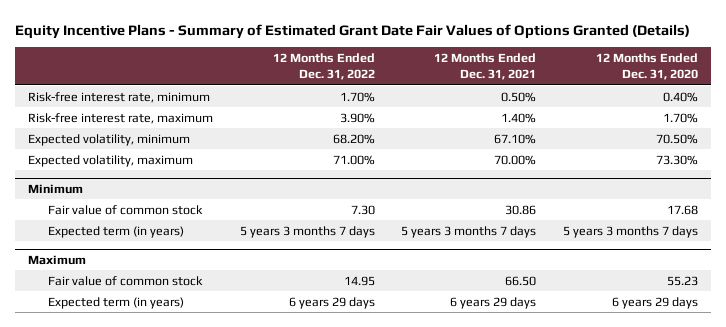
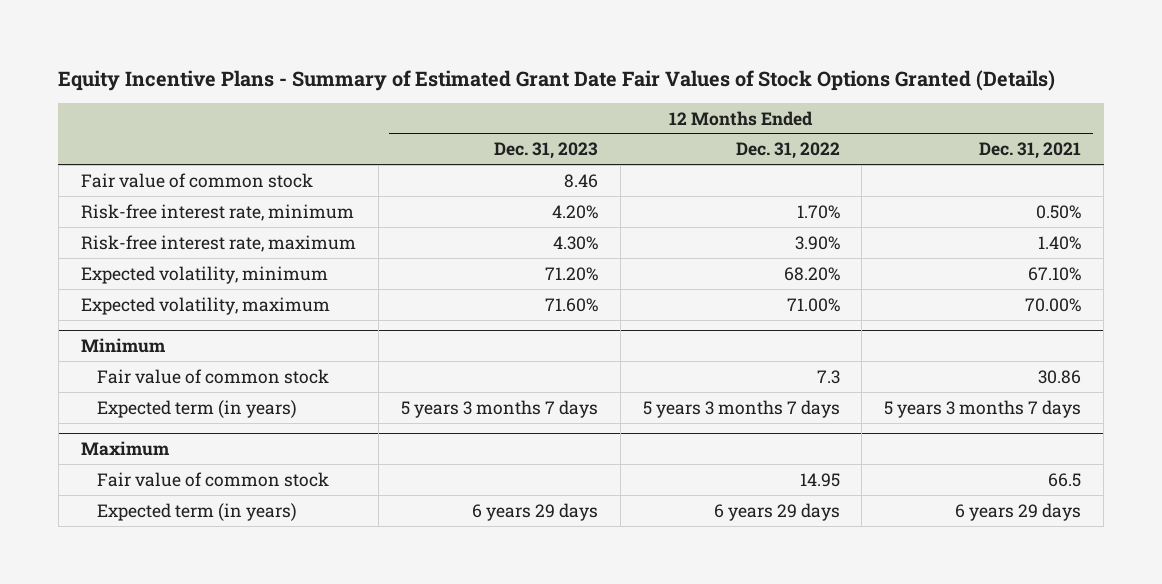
- Equity Incentive Plans - Summary of Estimated Grant Date Fair Values of Options Granted (Details)
+ Equity Incentive Plans - Summary of Estimated Grant Date Fair Values of Stock Options Granted (Details)
- | 12 Months Ended Dec. 31, 2022 | 12 Months Ended Dec. 31, 2021 | 12 Months Ended Dec. 31, 2020
+ | 12 Months Ended Dec. 31, 2023 | 12 Months Ended Dec. 31, 2022 | 12 Months Ended Dec. 31, 2021
+ Fair value of common stock | 8.46 | |
@ Minimum
- Fair value of common stock | 7.30 | 30.86 | 17.68
+ Fair value of common stock | | 7.3 | 30.86
@ Maximum
- Fair value of common stock | 14.95 | 66.50 | 55.23
+ Fair value of common stock | | 14.95 | 66.5

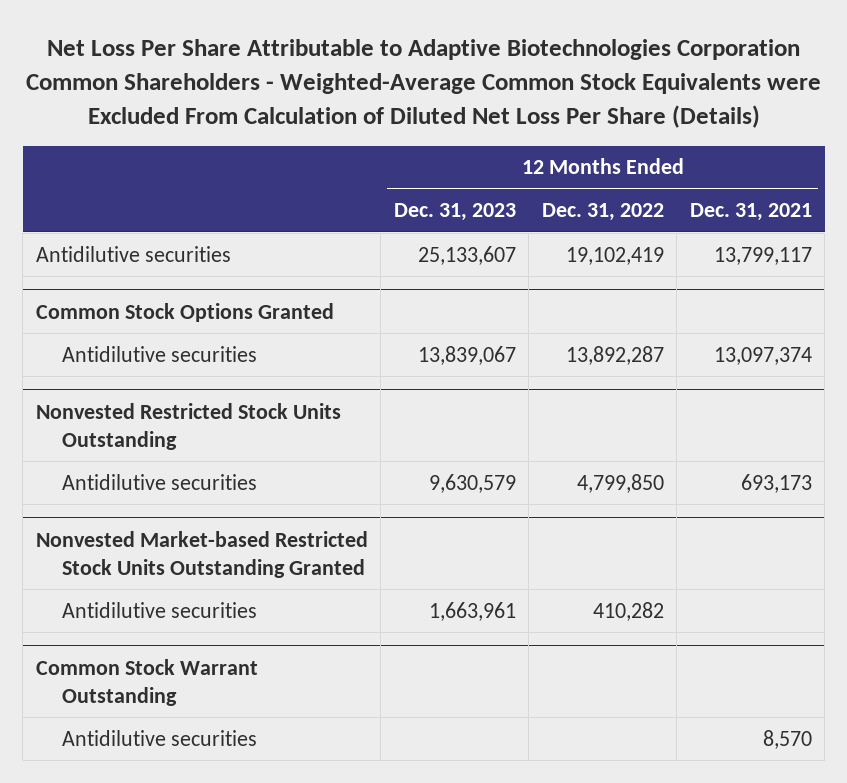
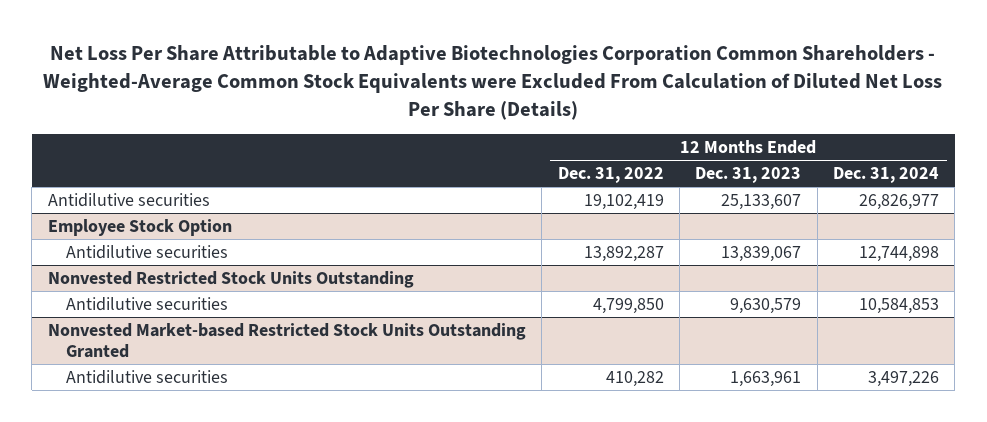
- | 12 Months Ended Dec. 31, 2023 | 12 Months Ended Dec. 31, 2022 | 12 Months Ended Dec. 31, 2021
+ | 12 Months Ended Dec. 31, 2022 | 12 Months Ended Dec. 31, 2023 | 12 Months Ended Dec. 31, 2024
- Common Stock Options Granted
+ Employee Stock Option
- Common Stock Warrant Outstanding
- Antidilutive securities | | | 8,570

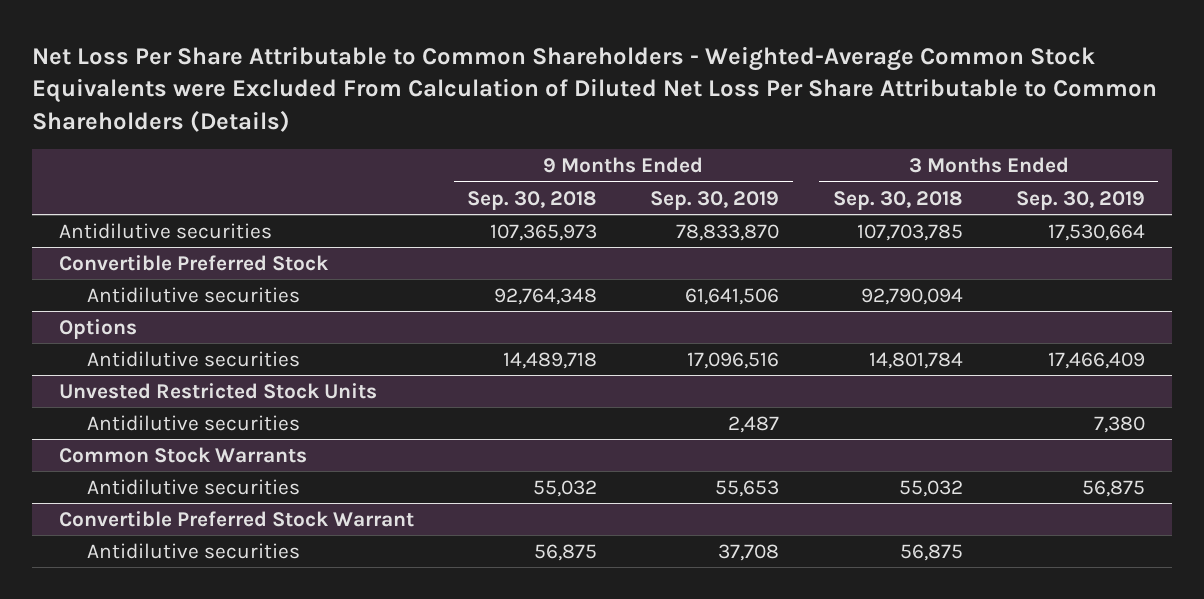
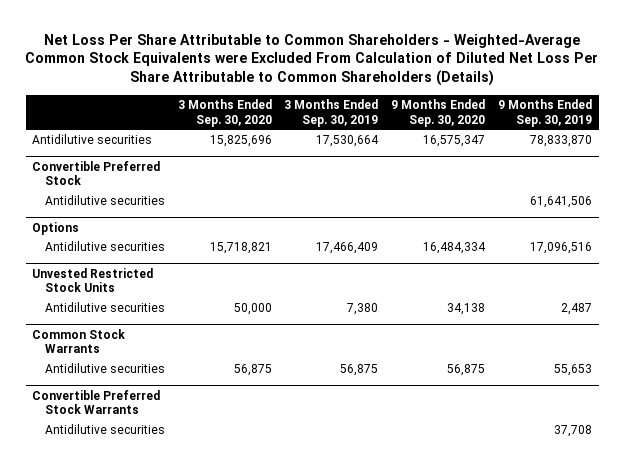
- | 9 Months Ended Sep. 30, 2018 | 9 Months Ended Sep. 30, 2019 | 3 Months Ended Sep. 30, 2018 | 3 Months Ended Sep. 30, 2019
+ | 3 Months Ended Sep. 30, 2020 | 3 Months Ended Sep. 30, 2019 | 9 Months Ended Sep. 30, 2020 | 9 Months Ended Sep. 30, 2019
- Convertible Preferred Stock Warrant
+ Convertible Preferred Stock Warrants

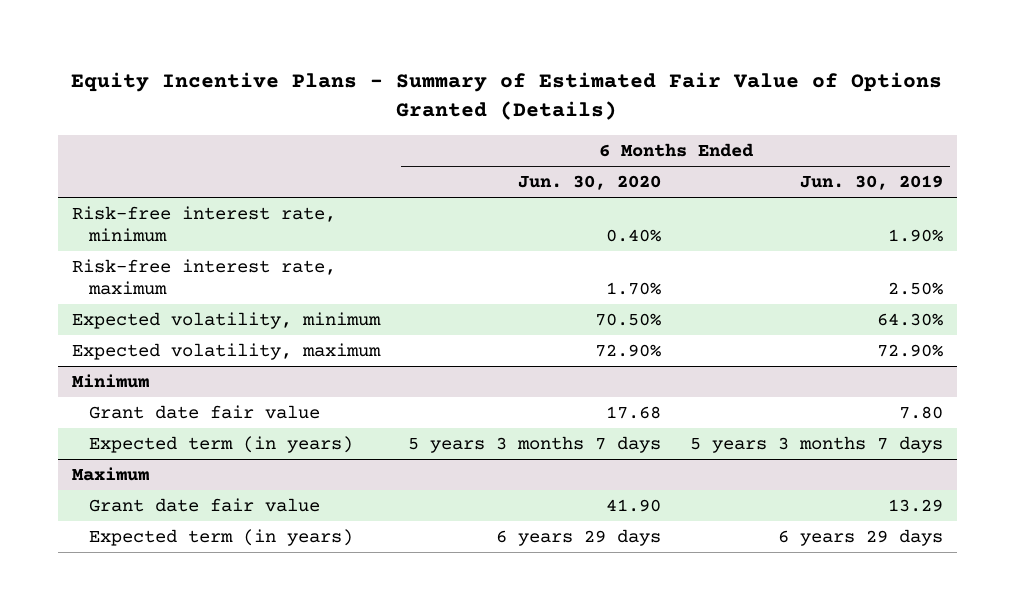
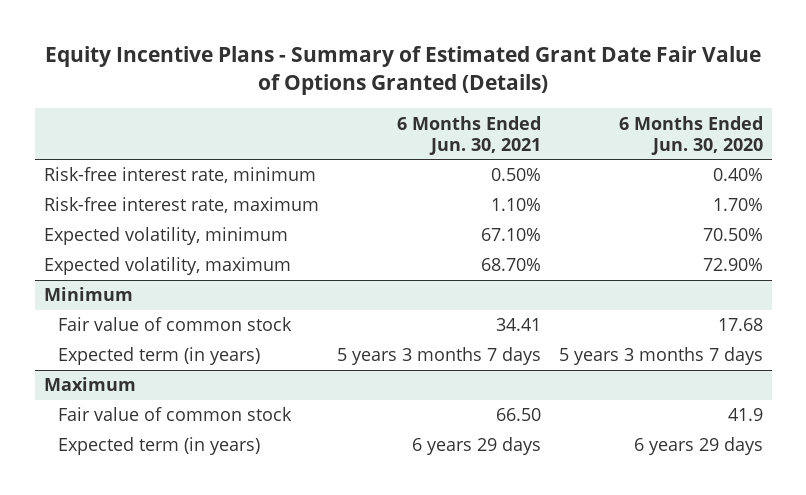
- Equity Incentive Plans - Summary of Estimated Fair Value of Options Granted (Details)
+ Equity Incentive Plans - Summary of Estimated Grant Date Fair Value of Options Granted (Details)
- | 6 Months Ended Jun. 30, 2020 | 6 Months Ended Jun. 30, 2019
+ | 6 Months Ended Jun. 30, 2021 | 6 Months Ended Jun. 30, 2020
@ Minimum
- Grant date fair value | 17.68 | 7.80
+ Fair value of common stock | 34.41 | 17.68
@ Maximum
- Grant date fair value | 41.90 | 13.29
+ Fair value of common stock | 66.50 | 41.9

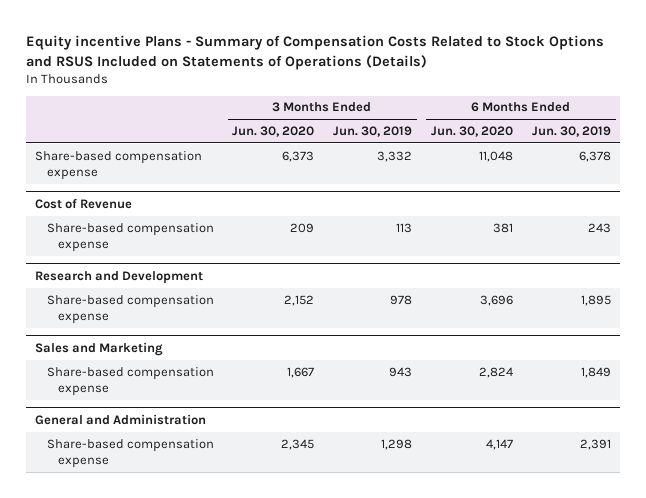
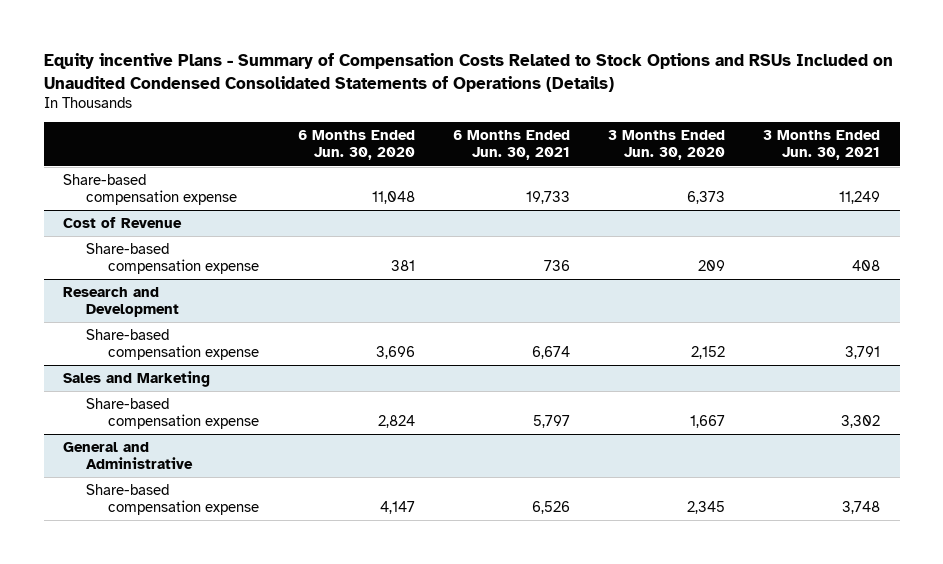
- Equity incentive Plans - Summary of Compensation Costs Related to Stock Options and RSUS Included on Statements of Operations (Details)
+ Equity incentive Plans - Summary of Compensation Costs Related to Stock Options and RSUs Included on Unaudited Condensed Consolidated Statements of Operations (Details)
- | 3 Months Ended Jun. 30, 2020 | 3 Months Ended Jun. 30, 2019 | 6 Months Ended Jun. 30, 2020 | 6 Months Ended Jun. 30, 2019
+ | 6 Months Ended Jun. 30, 2020 | 6 Months Ended Jun. 30, 2021 | 3 Months Ended Jun. 30, 2020 | 3 Months Ended Jun. 30, 2021
- General and Administration
+ General and Administrative

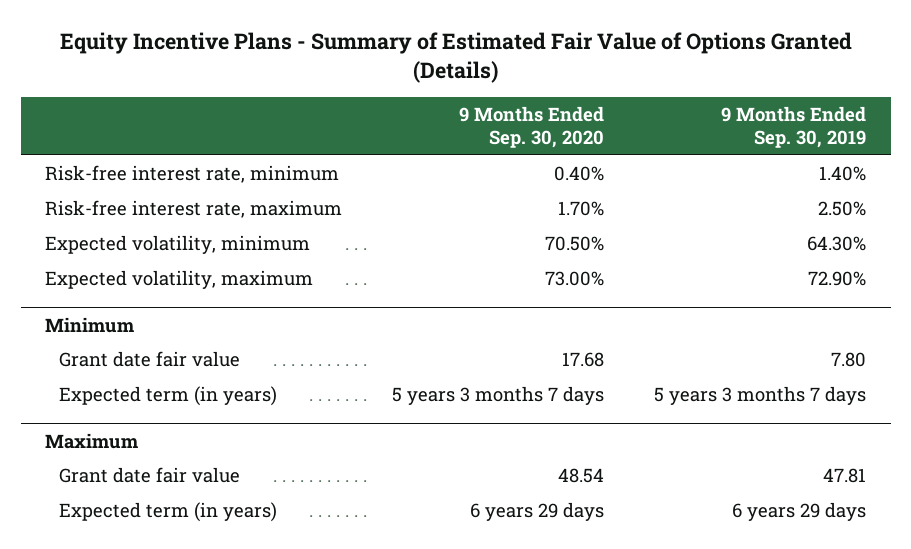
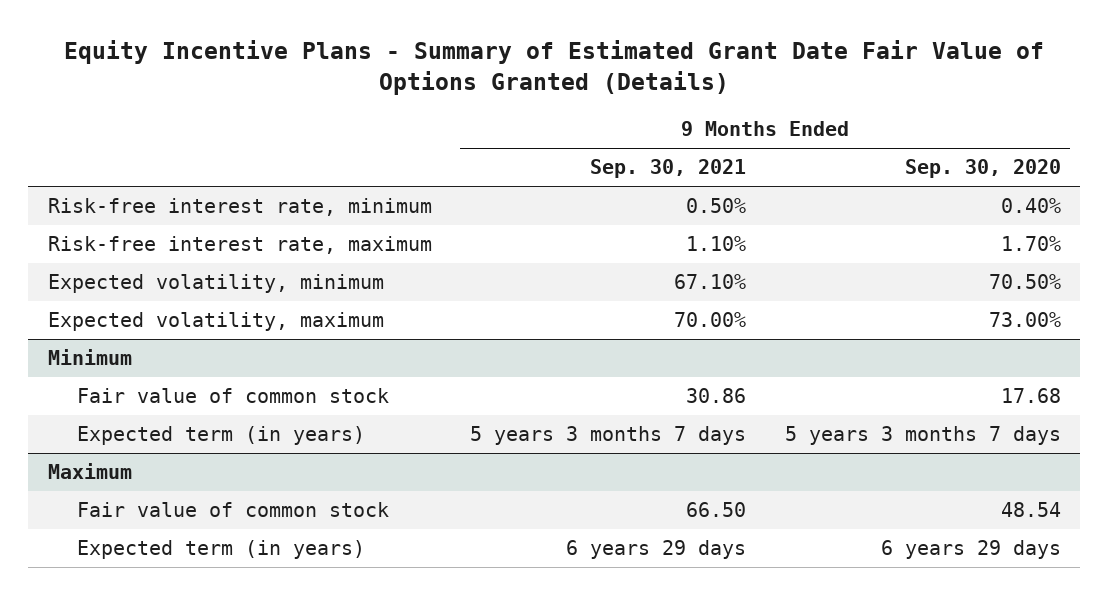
- Equity Incentive Plans - Summary of Estimated Fair Value of Options Granted (Details)
+ Equity Incentive Plans - Summary of Estimated Grant Date Fair Value of Options Granted (Details)
- | 9 Months Ended Sep. 30, 2020 | 9 Months Ended Sep. 30, 2019
+ | 9 Months Ended Sep. 30, 2021 | 9 Months Ended Sep. 30, 2020
@ Minimum
- Grant date fair value | 17.68 | 7.80
+ Fair value of common stock | 30.86 | 17.68
@ Maximum
- Grant date fair value | 48.54 | 47.81
+ Fair value of common stock | 66.50 | 48.54

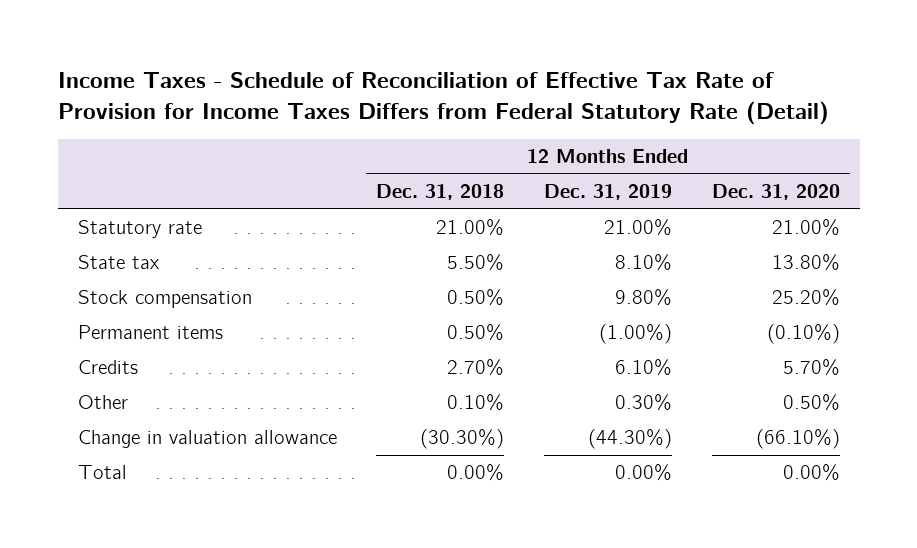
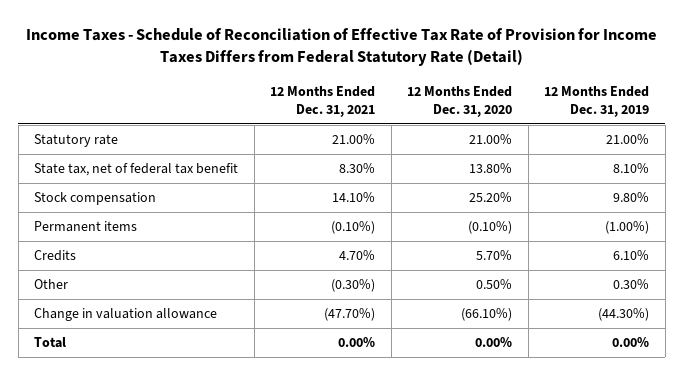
- | 12 Months Ended Dec. 31, 2018 | 12 Months Ended Dec. 31, 2019 | 12 Months Ended Dec. 31, 2020
+ | 12 Months Ended Dec. 31, 2021 | 12 Months Ended Dec. 31, 2020 | 12 Months Ended Dec. 31, 2019
- State tax | 5.50% | 8.10% | 13.80%
+ State tax, net of federal tax benefit | 8.30% | 13.80% | 8.10%

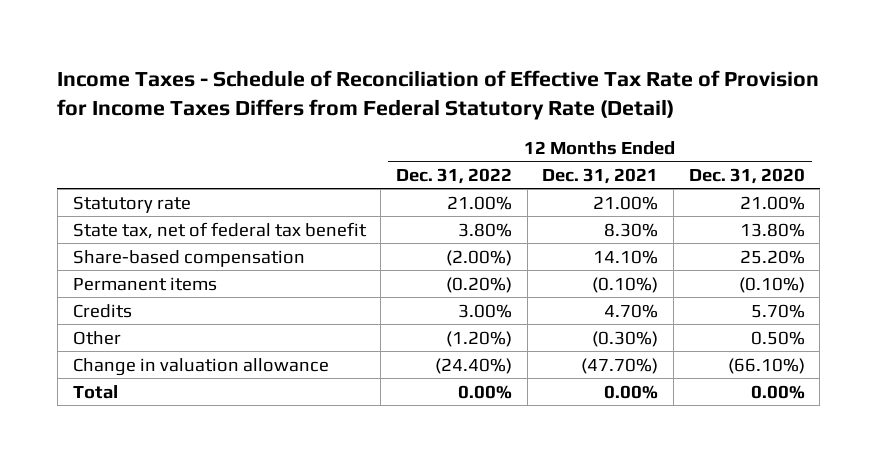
- | 12 Months Ended Dec. 31, 2021 | 12 Months Ended Dec. 31, 2020 | 12 Months Ended Dec. 31, 2019
+ | 12 Months Ended Dec. 31, 2022 | 12 Months Ended Dec. 31, 2021 | 12 Months Ended Dec. 31, 2020
- Stock compensation | 14.10% | 25.20% | 9.80%
+ Share-based compensation | (2.00%) | 14.10% | 25.20%

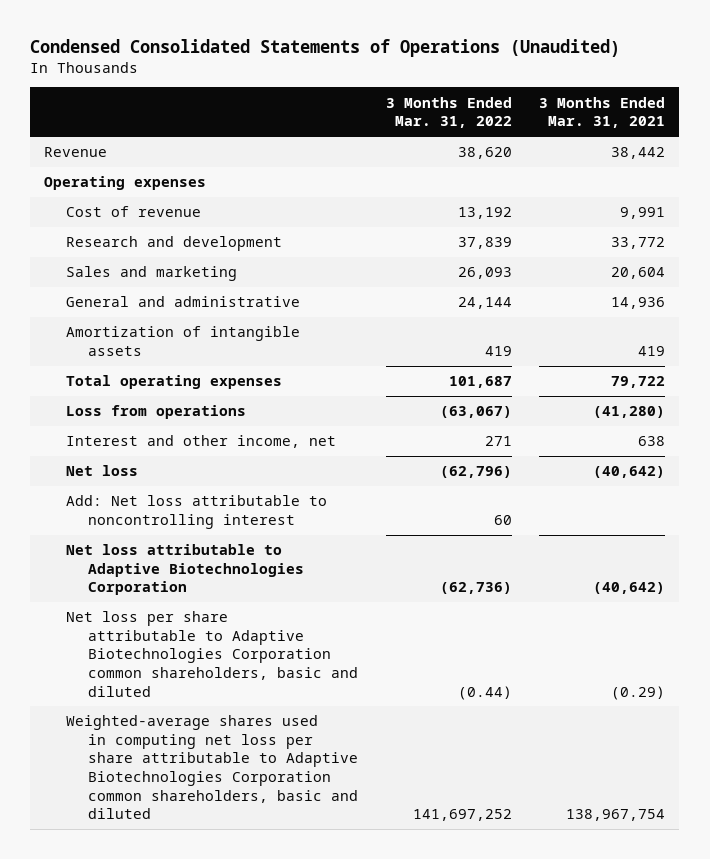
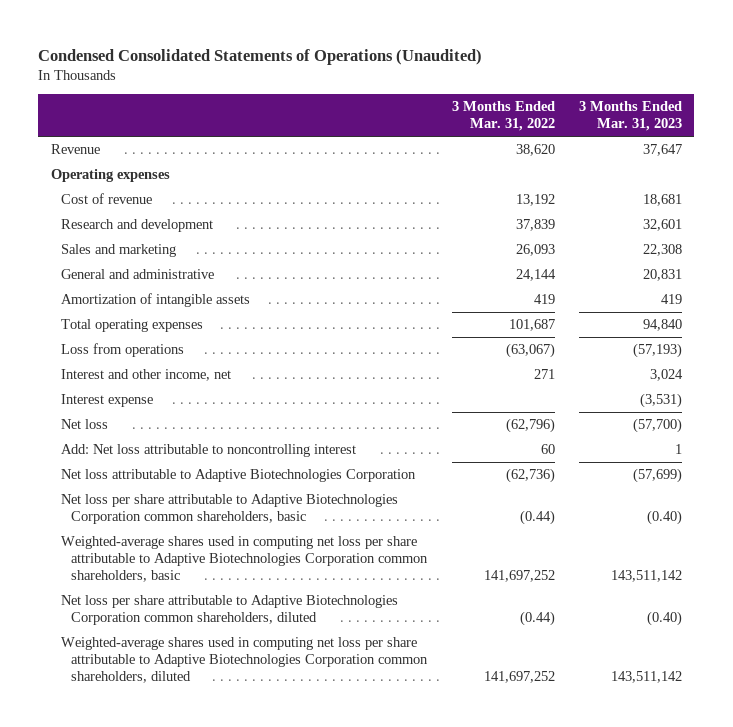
- | 3 Months Ended Mar. 31, 2022 | 3 Months Ended Mar. 31, 2021
+ | 3 Months Ended Mar. 31, 2022 | 3 Months Ended Mar. 31, 2023
+ Interest expense | | (3,531)
- Net loss per share attributable to Adaptive Biotechnologies Corporation common shareholders, basic and diluted | (0.44) | (0.29)
- Weighted-average shares used in computing net loss per share attributable to Adaptive Biotechnologies Corporation common shareholders, basic and diluted | 141,697,252 | 138,967,754
+ Net loss per share attributable to Adaptive Biotechnologies Corporation common shareholders, basic | (0.44) | (0.40)
+ Weighted-average shares used in computing net loss per share attributable to Adaptive Biotechnologies Corporation common shareholders, basic | 141,697,252 | 143,511,142
+ Net loss per share attributable to Adaptive Biotechnologies Corporation common shareholders, diluted | (0.44) | (0.40)
+ Weighted-average shares used in computing net loss per share attributable to Adaptive Biotechnologies Corporation common shareholders, diluted | 141,697,252 | 143,511,142

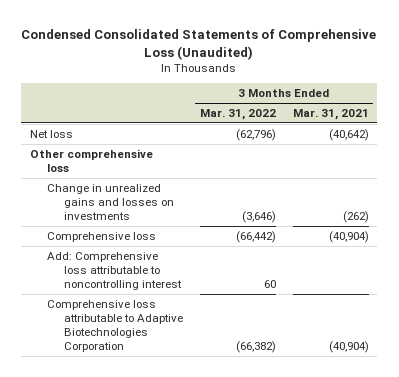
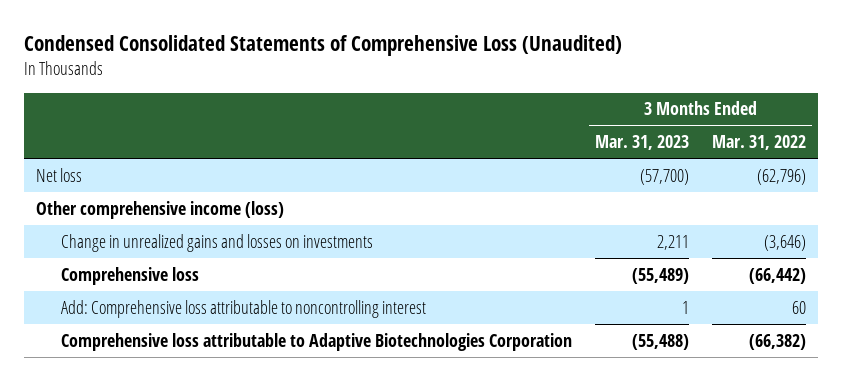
- | 3 Months Ended Mar. 31, 2022 | 3 Months Ended Mar. 31, 2021
+ | 3 Months Ended Mar. 31, 2023 | 3 Months Ended Mar. 31, 2022
- Other comprehensive loss
+ Other comprehensive income (loss)

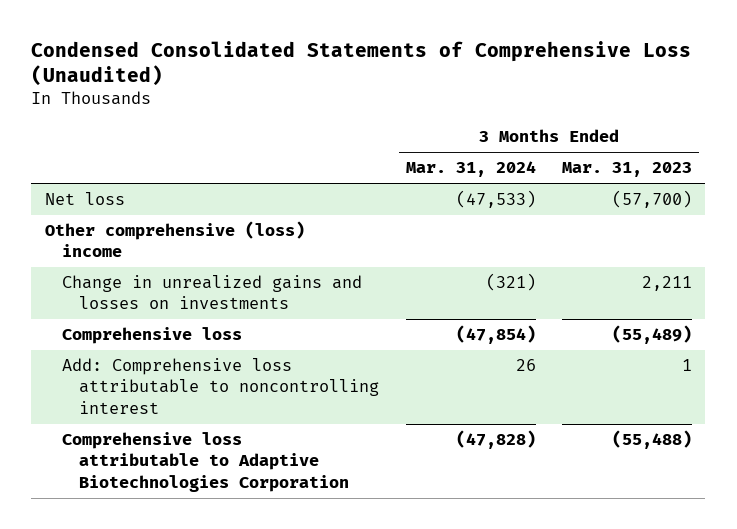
- | 3 Months Ended Mar. 31, 2023 | 3 Months Ended Mar. 31, 2022
+ | 3 Months Ended Mar. 31, 2024 | 3 Months Ended Mar. 31, 2023
- Other comprehensive income (loss)
+ Other comprehensive (loss) income

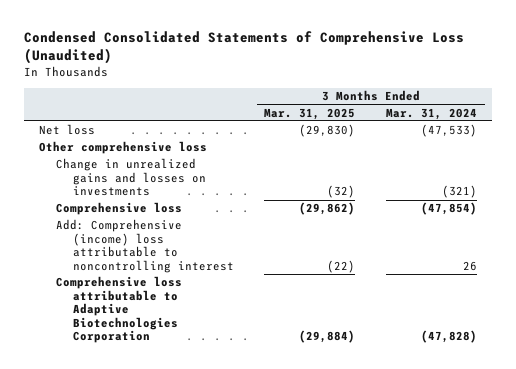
- | 3 Months Ended Mar. 31, 2024 | 3 Months Ended Mar. 31, 2023
+ | 3 Months Ended Mar. 31, 2025 | 3 Months Ended Mar. 31, 2024
- Other comprehensive (loss) income
+ Other comprehensive loss
- Add: Comprehensive loss attributable to noncontrolling interest | 26 | 1
+ Add: Comprehensive (income) loss attributable to noncontrolling interest | (22) | 26

